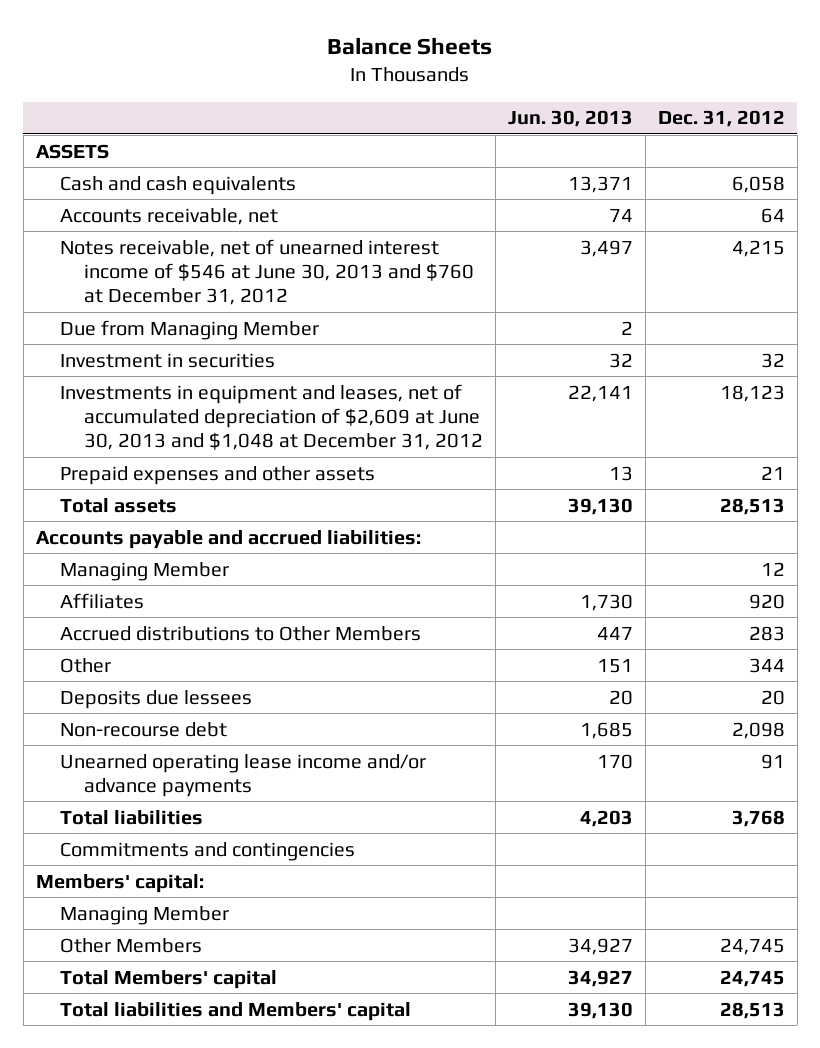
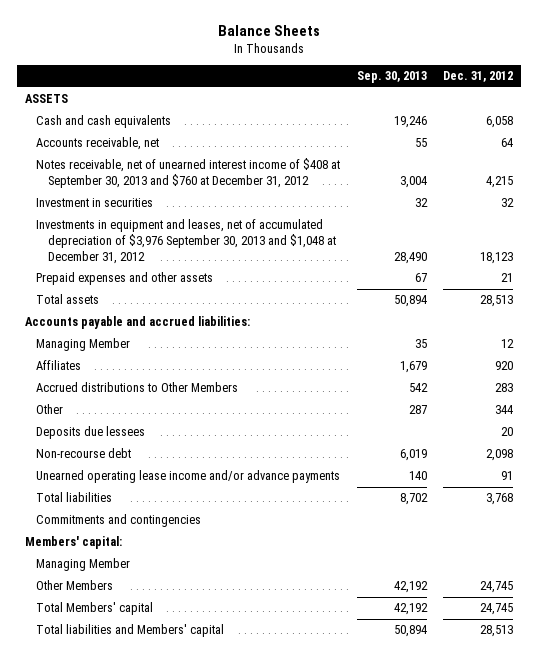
- | Jun. 30, 2013 | Dec. 31, 2012
+ | Sep. 30, 2013 | Dec. 31, 2012
- Notes receivable, net of unearned interest income of $546 at June 30, 2013 and $760 at December 31, 2012 | 3,497 | 4,215
- Due from Managing Member | 2 |
+ Notes receivable, net of unearned interest income of $408 at September 30, 2013 and $760 at December 31, 2012 | 3,004 | 4,215
- Investments in equipment and leases, net of accumulated depreciation of $2,609 at June 30, 2013 and $1,048 at December 31, 2012 | 22,141 | 18,123
+ Investments in equipment and leases, net of accumulated depreciation of $3,976 September 30, 2013 and $1,048 at December 31, 2012 | 28,490 | 18,123

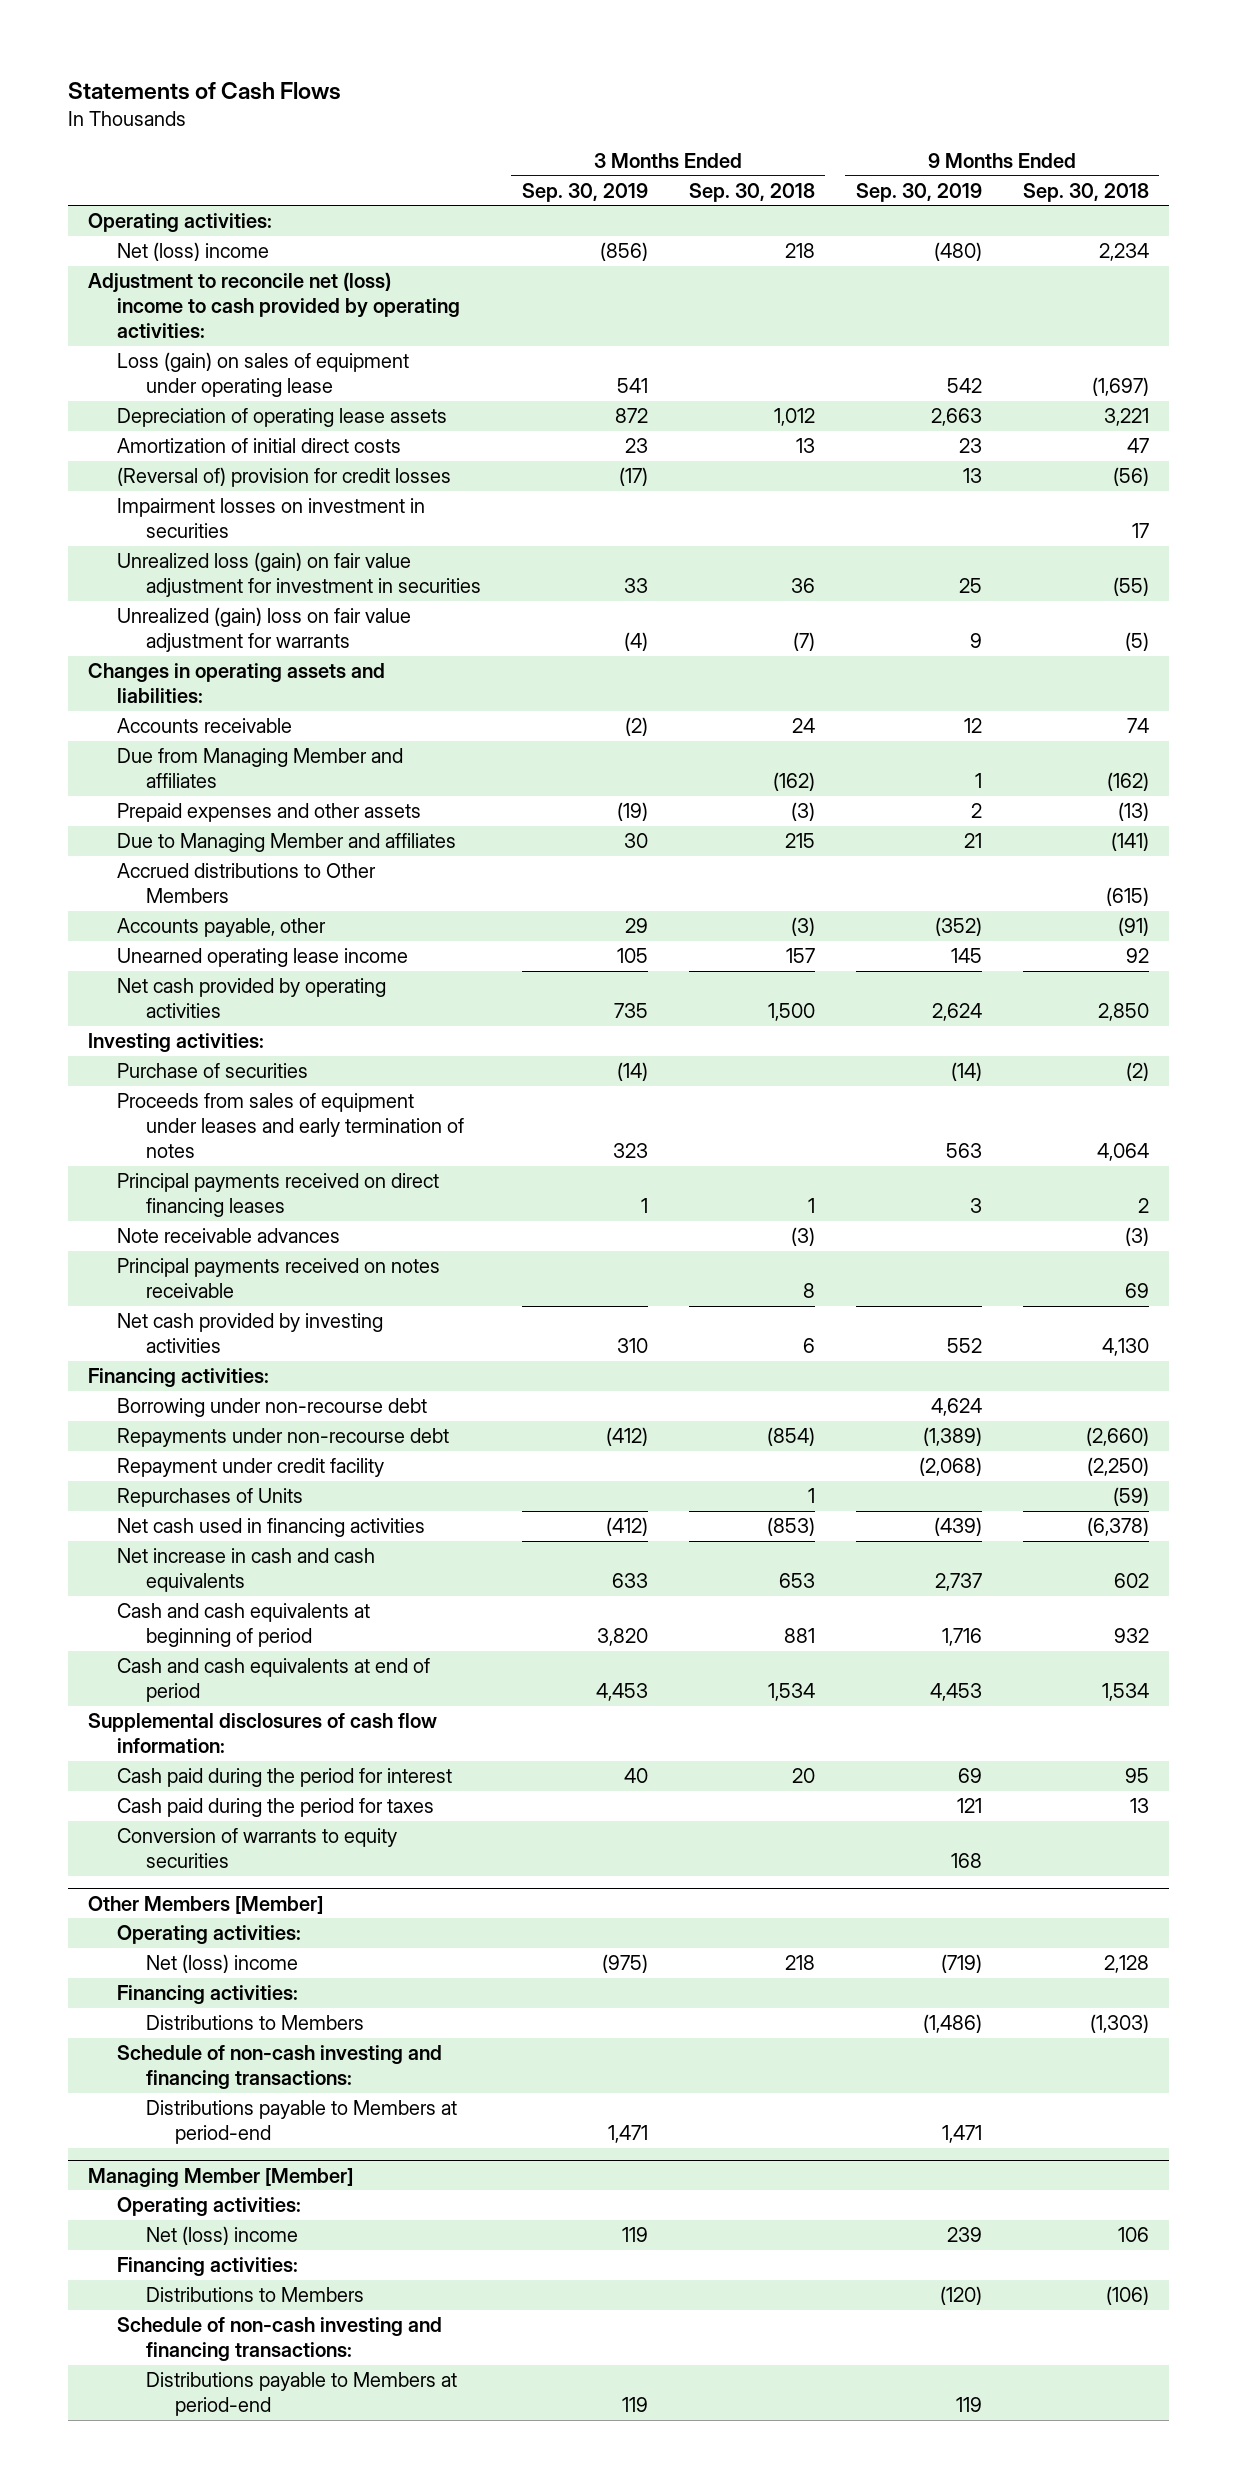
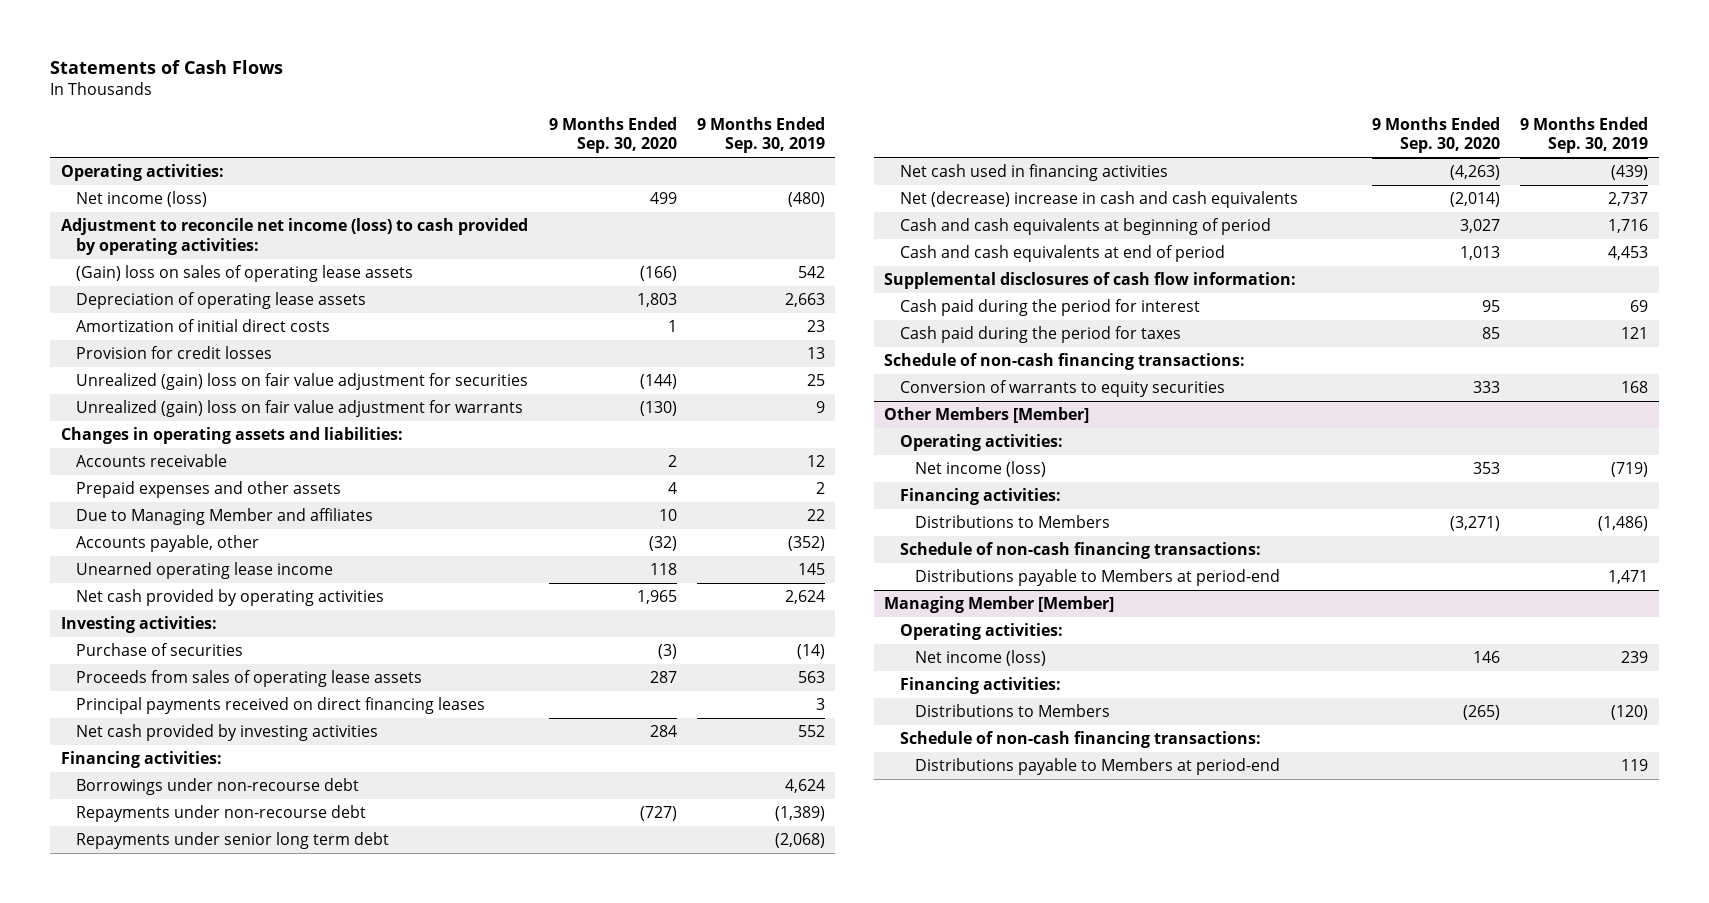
- | 3 Months Ended Sep. 30, 2019 | 3 Months Ended Sep. 30, 2018 | 9 Months Ended Sep. 30, 2019 | 9 Months Ended Sep. 30, 2018
+ | 9 Months Ended Sep. 30, 2020 | 9 Months Ended Sep. 30, 2019
- Net (loss) income | (856) | 218 | (480) | 2,234
- Adjustment to reconcile net (loss) income to cash provided by operating activities:
- Loss (gain) on sales of equipment under operating lease | 541 | | 542 | (1,697)
+ Net income (loss) | 499 | (480)
+ Adjustment to reconcile net income (loss) to cash provided by operating activities:
+ (Gain) loss on sales of operating lease assets | (166) | 542
- (Reversal of) provision for credit losses | (17) | | 13 | (56)
- Impairment losses on investment in securities | | | | 17
- Unrealized loss (gain) on fair value adjustment for investment in securities | 33 | 36 | 25 | (55)
+ Provision for credit losses | | 13
+ Unrealized (gain) loss on fair value adjustment for securities | (144) | 25
- Due from Managing Member and affiliates | | (162) | 1 | (162)
- Due to Managing Member and affiliates | 30 | 215 | 21 | (141)
- Accrued distributions to Other Members | | | | (615)
+ Due to Managing Member and affiliates | 10 | 22
- Proceeds from sales of equipment under leases and early termination of notes | 323 | | 563 | 4,064
+ Proceeds from sales of operating lease assets | 287 | 563
- Note receivable advances | | (3) | | (3)
- Principal payments received on notes receivable | | 8 | | 69
- Borrowing under non-recourse debt | | | 4,624 |
+ Borrowings under non-recourse debt | | 4,624
- Repayment under credit facility | | | (2,068) | (2,250)
- Repurchases of Units | | 1 | | (59)
+ Repayments under senior long term debt | | (2,068)
- Net increase in cash and cash equivalents | 633 | 653 | 2,737 | 602
+ Net (decrease) increase in cash and cash equivalents | (2,014) | 2,737
+ Schedule of non-cash financing transactions:
@ Other Members [Member]
- Net (loss) income | (975) | 218 | (719) | 2,128
+ Net income (loss) | 353 | (719)
- Schedule of non-cash investing and financing transactions:
+ Schedule of non-cash financing transactions:
@ Managing Member [Member]
- Net (loss) income | 119 | | 239 | 106
+ Net income (loss) | 146 | 239
- Schedule of non-cash investing and financing transactions:
+ Schedule of non-cash financing transactions:

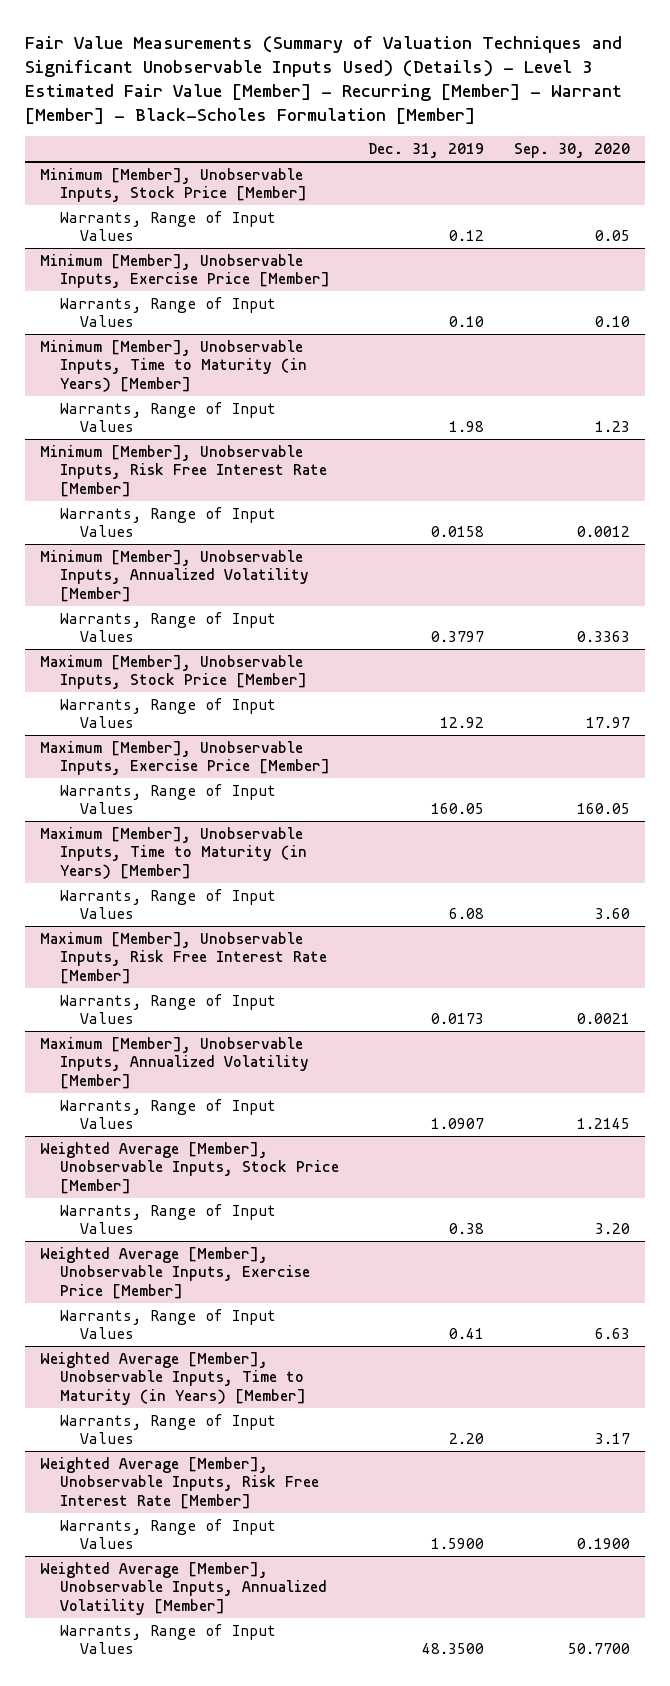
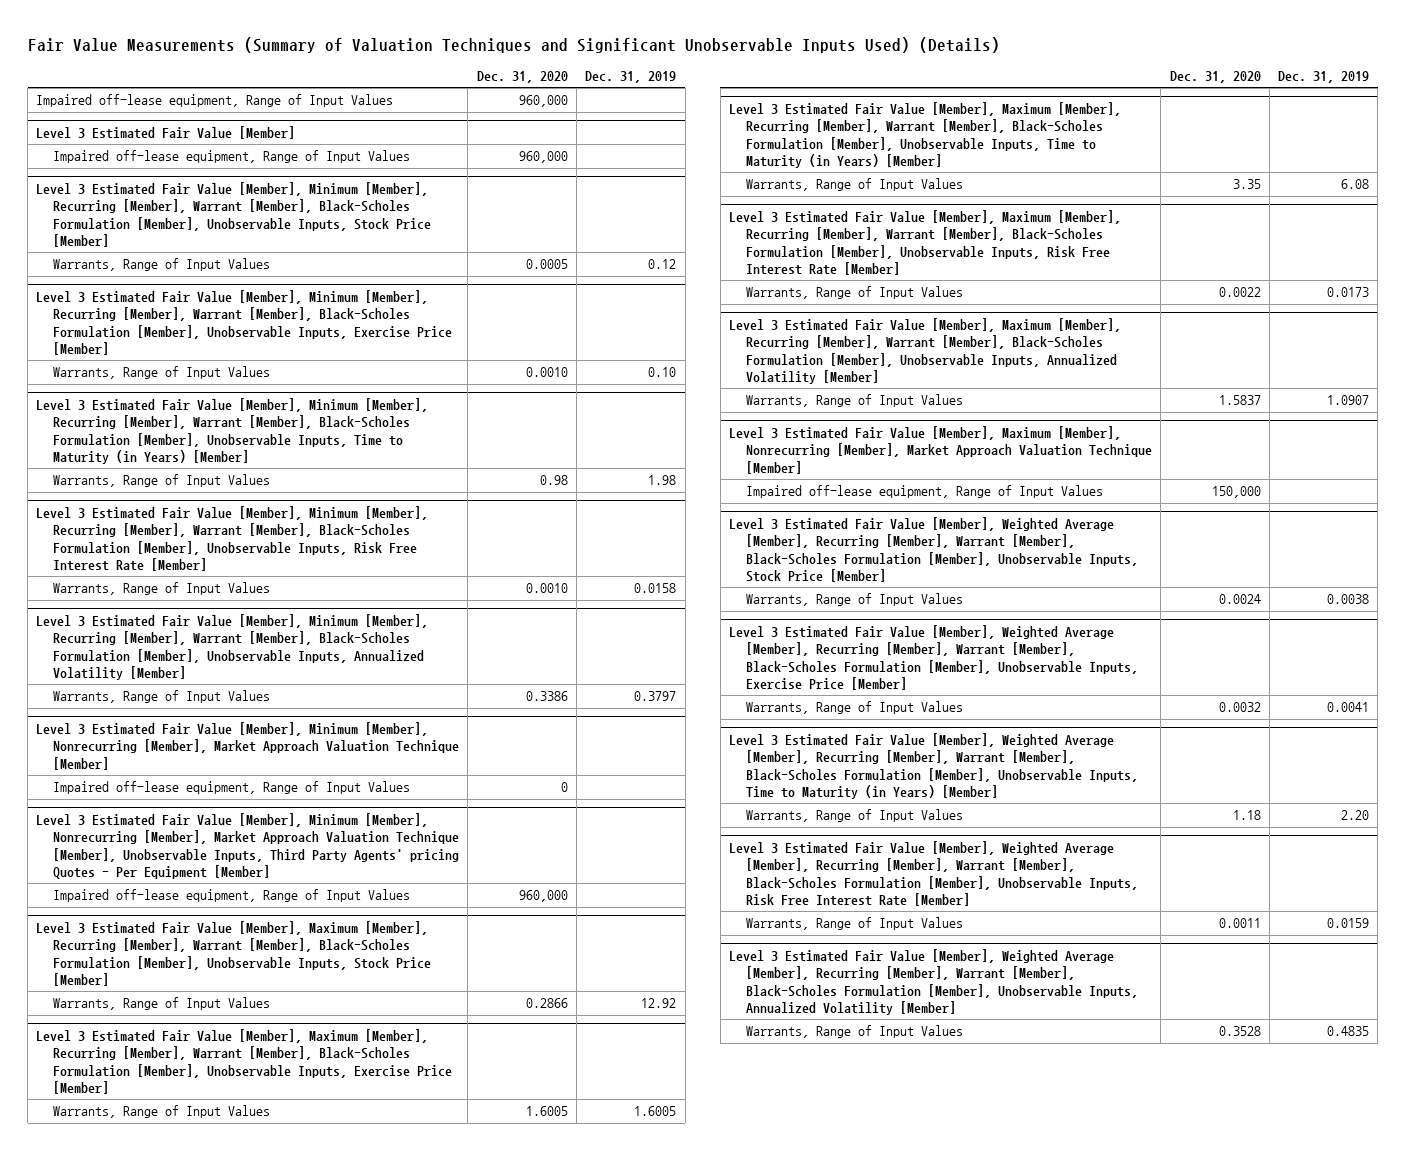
- Fair Value Measurements (Summary of Valuation Techniques and Significant Unobservable Inputs Used) (Details) - Level 3 Estimated Fair Value [Member] - Recurring [Member] - Warrant [Member] - Black-Scholes Formulation [Member]
+ Fair Value Measurements (Summary of Valuation Techniques and Significant Unobservable Inputs Used) (Details)
- | Dec. 31, 2019 | Sep. 30, 2020
+ | Dec. 31, 2020 | Dec. 31, 2019
- Minimum [Member], Unobservable Inputs, Stock Price [Member]
+ Impaired off-lease equipment, Range of Input Values | 960,000 |
+ Level 3 Estimated Fair Value [Member]
+ Impaired off-lease equipment, Range of Input Values | 960,000 |
+ Level 3 Estimated Fair Value [Member], Minimum [Member], Recurring [Member], Warrant [Member], Black-Scholes Formulation [Member], Unobservable Inputs, Stock Price [Member]
- Minimum [Member], Unobservable Inputs, Exercise Price [Member]
+ Level 3 Estimated Fair Value [Member], Minimum [Member], Recurring [Member], Warrant [Member], Black-Scholes Formulation [Member], Unobservable Inputs, Exercise Price [Member]
- Minimum [Member], Unobservable Inputs, Time to Maturity (in Years) [Member]
+ Level 3 Estimated Fair Value [Member], Minimum [Member], Recurring [Member], Warrant [Member], Black-Scholes Formulation [Member], Unobservable Inputs, Time to Maturity (in Years) [Member]
- Minimum [Member], Unobservable Inputs, Risk Free Interest Rate [Member]
+ Level 3 Estimated Fair Value [Member], Minimum [Member], Recurring [Member], Warrant [Member], Black-Scholes Formulation [Member], Unobservable Inputs, Risk Free Interest Rate [Member]
- Minimum [Member], Unobservable Inputs, Annualized Volatility [Member]
+ Level 3 Estimated Fair Value [Member], Minimum [Member], Recurring [Member], Warrant [Member], Black-Scholes Formulation [Member], Unobservable Inputs, Annualized Volatility [Member]
- Maximum [Member], Unobservable Inputs, Stock Price [Member]
+ Level 3 Estimated Fair Value [Member], Minimum [Member], Nonrecurring [Member], Market Approach Valuation Technique [Member]
+ Impaired off-lease equipment, Range of Input Values | 0 |
+ Level 3 Estimated Fair Value [Member], Minimum [Member], Nonrecurring [Member], Market Approach Valuation Technique [Member], Unobservable Inputs, Third Party Agents' pricing Quotes - Per Equipment [Member]
+ Impaired off-lease equipment, Range of Input Values | 960,000 |
+ Level 3 Estimated Fair Value [Member], Maximum [Member], Recurring [Member], Warrant [Member], Black-Scholes Formulation [Member], Unobservable Inputs, Stock Price [Member]
- Maximum [Member], Unobservable Inputs, Exercise Price [Member]
- Warrants, Range of Input Values | 160.05 | 160.05
- Maximum [Member], Unobservable Inputs, Time to Maturity (in Years) [Member]
+ Level 3 Estimated Fair Value [Member], Maximum [Member], Recurring [Member], Warrant [Member], Black-Scholes Formulation [Member], Unobservable Inputs, Exercise Price [Member]
+ Warrants, Range of Input Values | 1.6005 | 1.6005
+ Level 3 Estimated Fair Value [Member], Maximum [Member], Recurring [Member], Warrant [Member], Black-Scholes Formulation [Member], Unobservable Inputs, Time to Maturity (in Years) [Member]
- Maximum [Member], Unobservable Inputs, Risk Free Interest Rate [Member]
+ Level 3 Estimated Fair Value [Member], Maximum [Member], Recurring [Member], Warrant [Member], Black-Scholes Formulation [Member], Unobservable Inputs, Risk Free Interest Rate [Member]
- Maximum [Member], Unobservable Inputs, Annualized Volatility [Member]
+ Level 3 Estimated Fair Value [Member], Maximum [Member], Recurring [Member], Warrant [Member], Black-Scholes Formulation [Member], Unobservable Inputs, Annualized Volatility [Member]
- Weighted Average [Member], Unobservable Inputs, Stock Price [Member]
- Warrants, Range of Input Values | 0.38 | 3.20
- Weighted Average [Member], Unobservable Inputs, Exercise Price [Member]
- Warrants, Range of Input Values | 0.41 | 6.63
- Weighted Average [Member], Unobservable Inputs, Time to Maturity (in Years) [Member]
+ Level 3 Estimated Fair Value [Member], Maximum [Member], Nonrecurring [Member], Market Approach Valuation Technique [Member]
+ Impaired off-lease equipment, Range of Input Values | 150,000 |
+ Level 3 Estimated Fair Value [Member], Weighted Average [Member], Recurring [Member], Warrant [Member], Black-Scholes Formulation [Member], Unobservable Inputs, Stock Price [Member]
+ Warrants, Range of Input Values | 0.0024 | 0.0038
+ Level 3 Estimated Fair Value [Member], Weighted Average [Member], Recurring [Member], Warrant [Member], Black-Scholes Formulation [Member], Unobservable Inputs, Exercise Price [Member]
+ Warrants, Range of Input Values | 0.0032 | 0.0041
+ Level 3 Estimated Fair Value [Member], Weighted Average [Member], Recurring [Member], Warrant [Member], Black-Scholes Formulation [Member], Unobservable Inputs, Time to Maturity (in Years) [Member]
- Weighted Average [Member], Unobservable Inputs, Risk Free Interest Rate [Member]
- Warrants, Range of Input Values | 1.5900 | 0.1900
- Weighted Average [Member], Unobservable Inputs, Annualized Volatility [Member]
- Warrants, Range of Input Values | 48.3500 | 50.7700
+ Level 3 Estimated Fair Value [Member], Weighted Average [Member], Recurring [Member], Warrant [Member], Black-Scholes Formulation [Member], Unobservable Inputs, Risk Free Interest Rate [Member]
+ Warrants, Range of Input Values | 0.0011 | 0.0159
+ Level 3 Estimated Fair Value [Member], Weighted Average [Member], Recurring [Member], Warrant [Member], Black-Scholes Formulation [Member], Unobservable Inputs, Annualized Volatility [Member]
+ Warrants, Range of Input Values | 0.3528 | 0.4835

